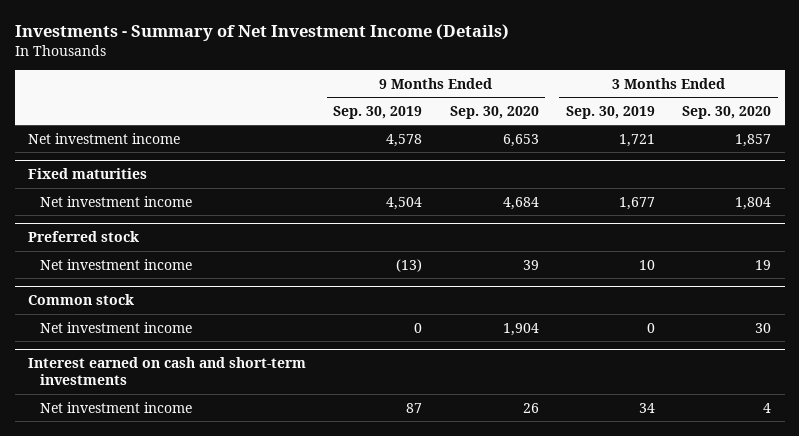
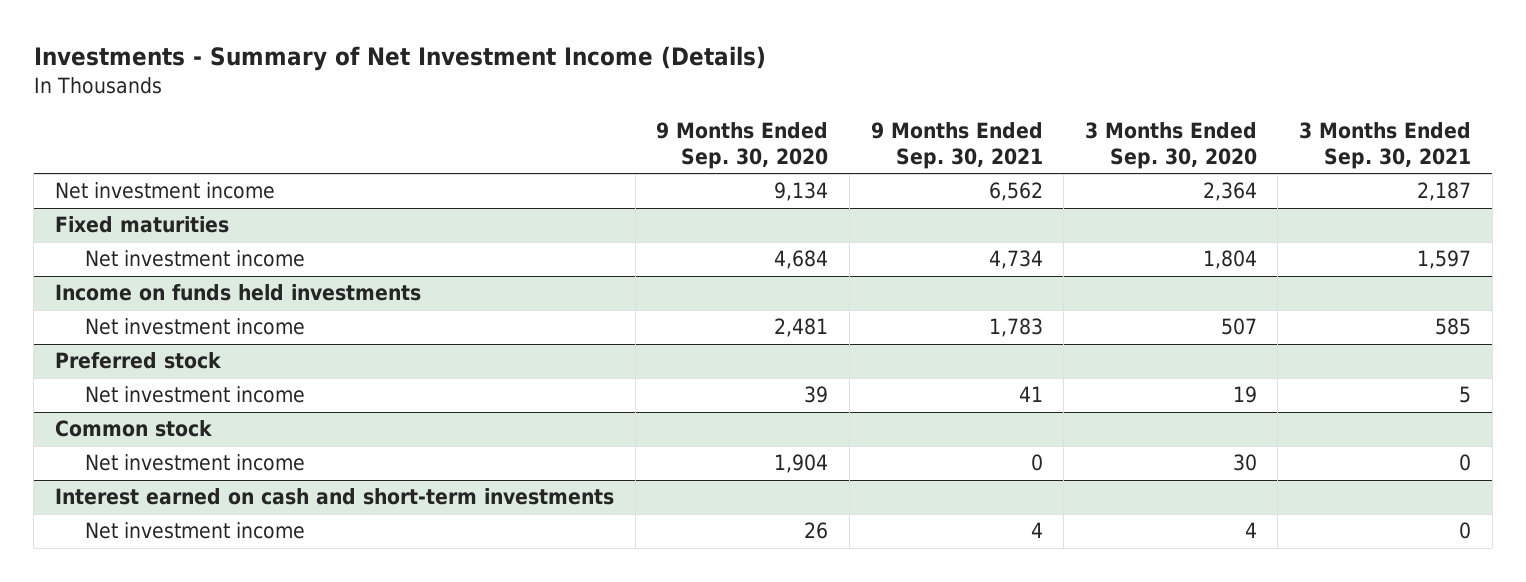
- | 9 Months Ended Sep. 30, 2019 | 9 Months Ended Sep. 30, 2020 | 3 Months Ended Sep. 30, 2019 | 3 Months Ended Sep. 30, 2020
+ | 9 Months Ended Sep. 30, 2020 | 9 Months Ended Sep. 30, 2021 | 3 Months Ended Sep. 30, 2020 | 3 Months Ended Sep. 30, 2021
- Net investment income | 4,578 | 6,653 | 1,721 | 1,857
+ Net investment income | 9,134 | 6,562 | 2,364 | 2,187
+ Income on funds held investments
+ Net investment income | 2,481 | 1,783 | 507 | 585

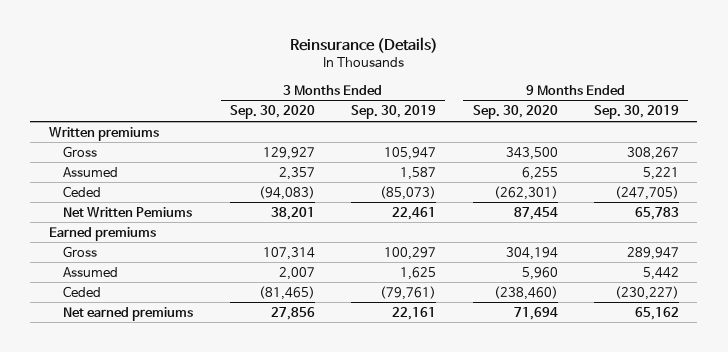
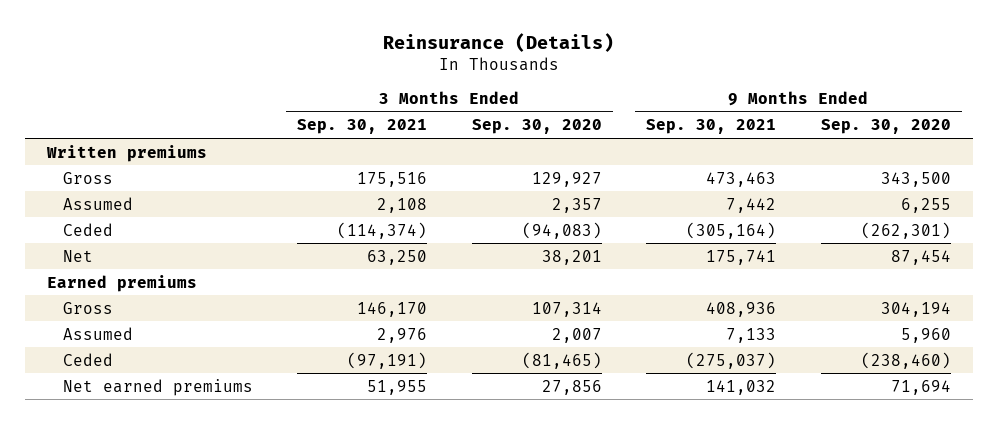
- | 3 Months Ended Sep. 30, 2020 | 3 Months Ended Sep. 30, 2019 | 9 Months Ended Sep. 30, 2020 | 9 Months Ended Sep. 30, 2019
+ | 3 Months Ended Sep. 30, 2021 | 3 Months Ended Sep. 30, 2020 | 9 Months Ended Sep. 30, 2021 | 9 Months Ended Sep. 30, 2020
- Net Written Pemiums | 38,201 | 22,461 | 87,454 | 65,783
+ Net | 63,250 | 38,201 | 175,741 | 87,454

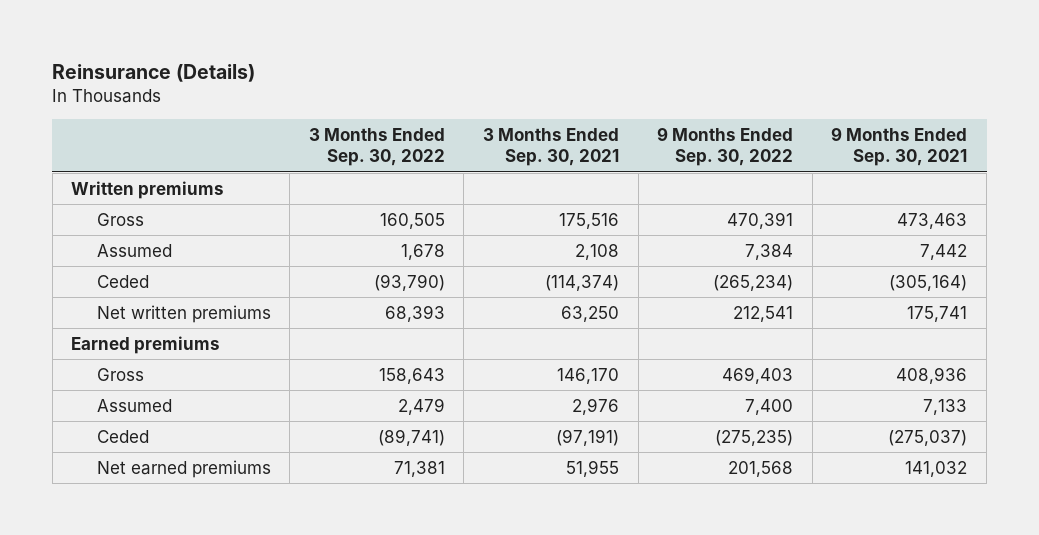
- | 3 Months Ended Sep. 30, 2021 | 3 Months Ended Sep. 30, 2020 | 9 Months Ended Sep. 30, 2021 | 9 Months Ended Sep. 30, 2020
+ | 3 Months Ended Sep. 30, 2022 | 3 Months Ended Sep. 30, 2021 | 9 Months Ended Sep. 30, 2022 | 9 Months Ended Sep. 30, 2021
- Net | 63,250 | 38,201 | 175,741 | 87,454
+ Net written premiums | 68,393 | 63,250 | 212,541 | 175,741

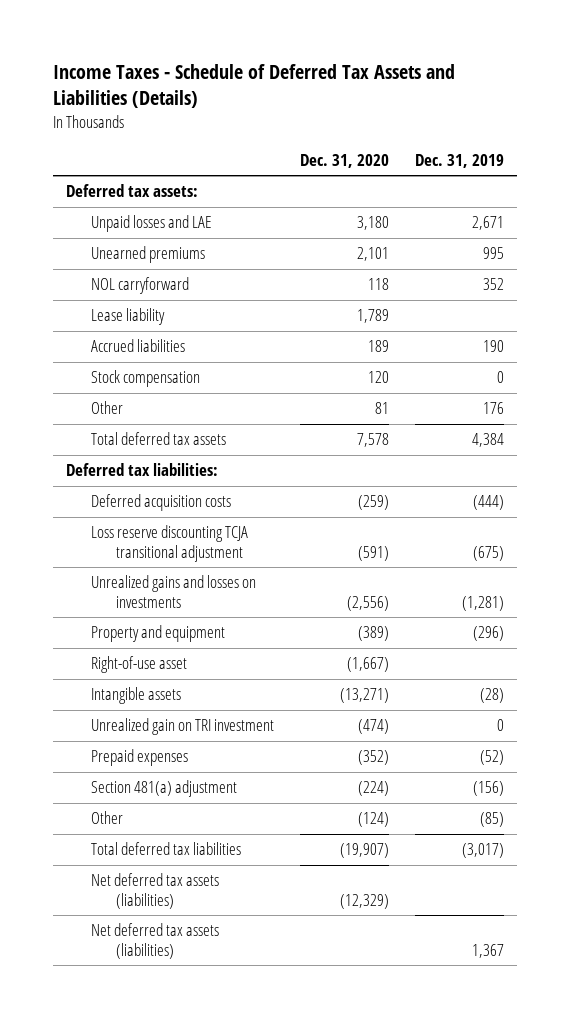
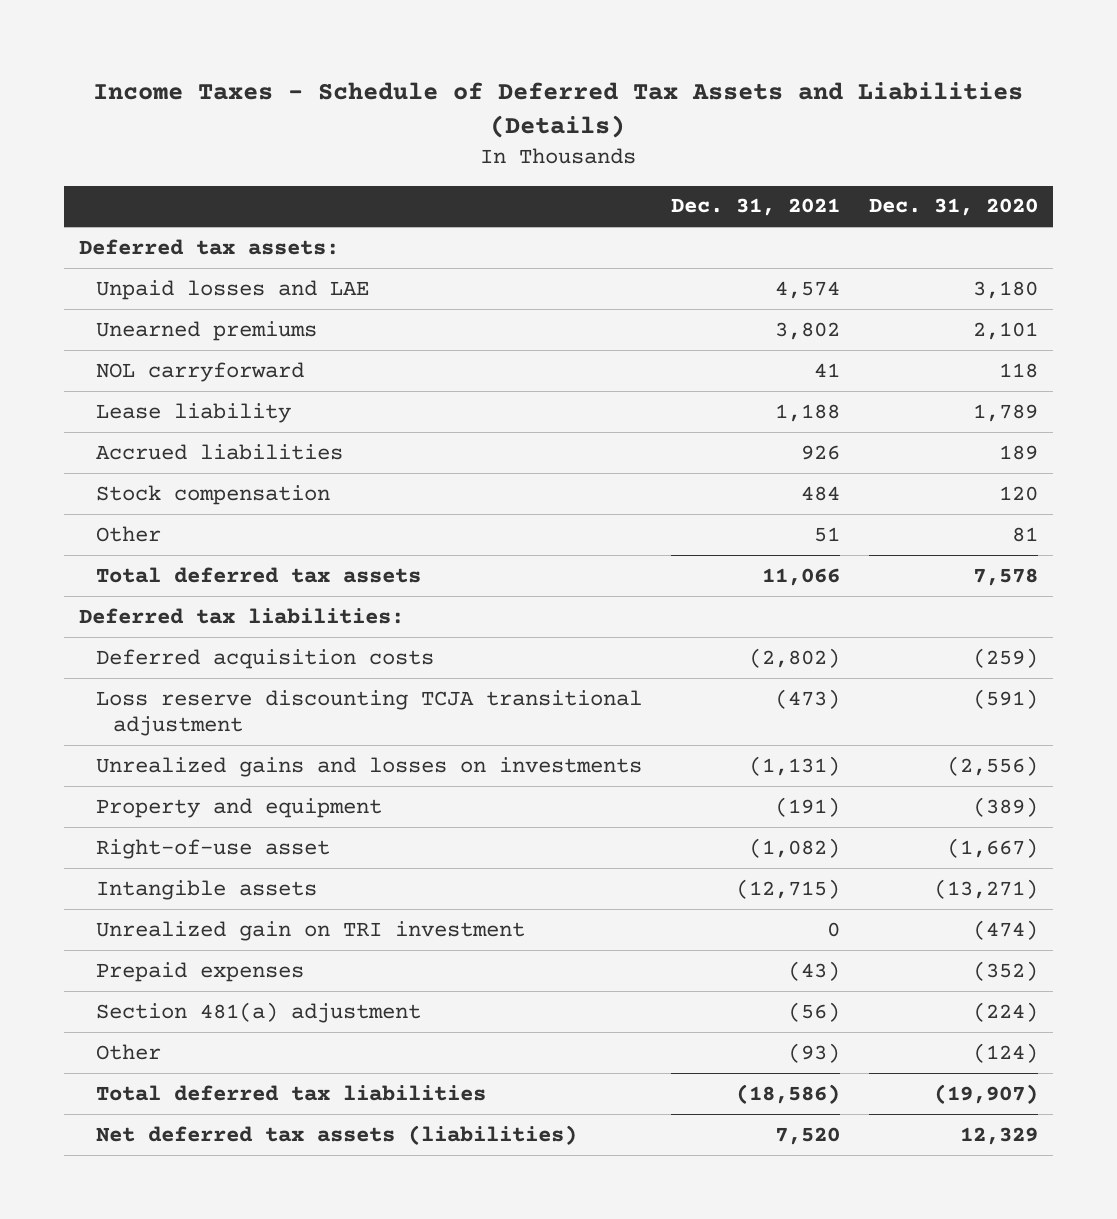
- | Dec. 31, 2020 | Dec. 31, 2019
+ | Dec. 31, 2021 | Dec. 31, 2020
- Net deferred tax assets (liabilities) | (12,329) |
- Net deferred tax assets (liabilities) | | 1,367
+ Net deferred tax assets (liabilities) | 7,520 | 12,329

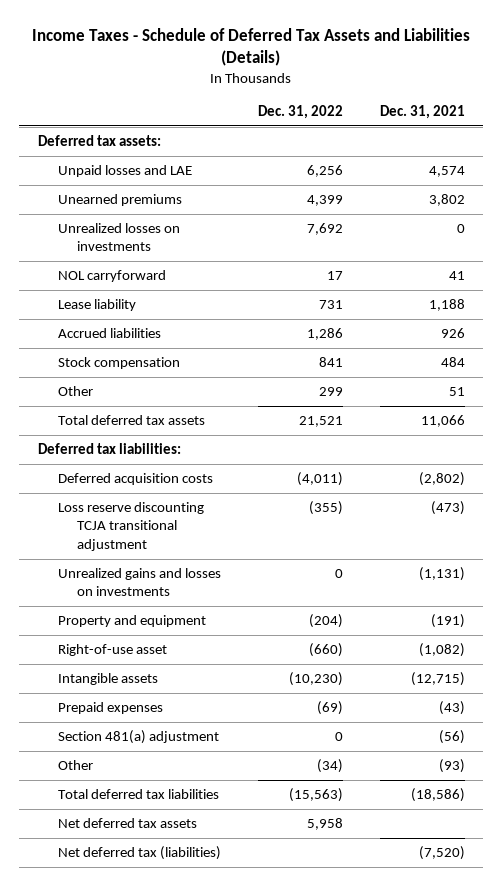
- | Dec. 31, 2021 | Dec. 31, 2020
+ | Dec. 31, 2022 | Dec. 31, 2021
+ Unrealized losses on investments | 7,692 | 0
- Unrealized gain on TRI investment | 0 | (474)
- Net deferred tax assets (liabilities) | 7,520 | 12,329
+ Net deferred tax assets | 5,958 |
+ Net deferred tax (liabilities) | | (7,520)

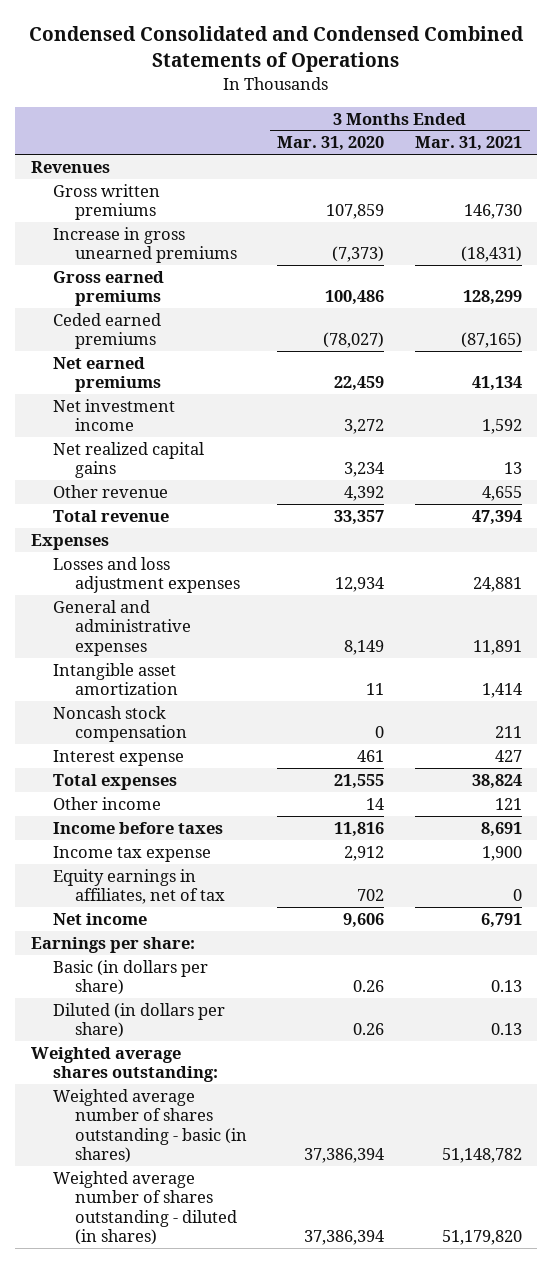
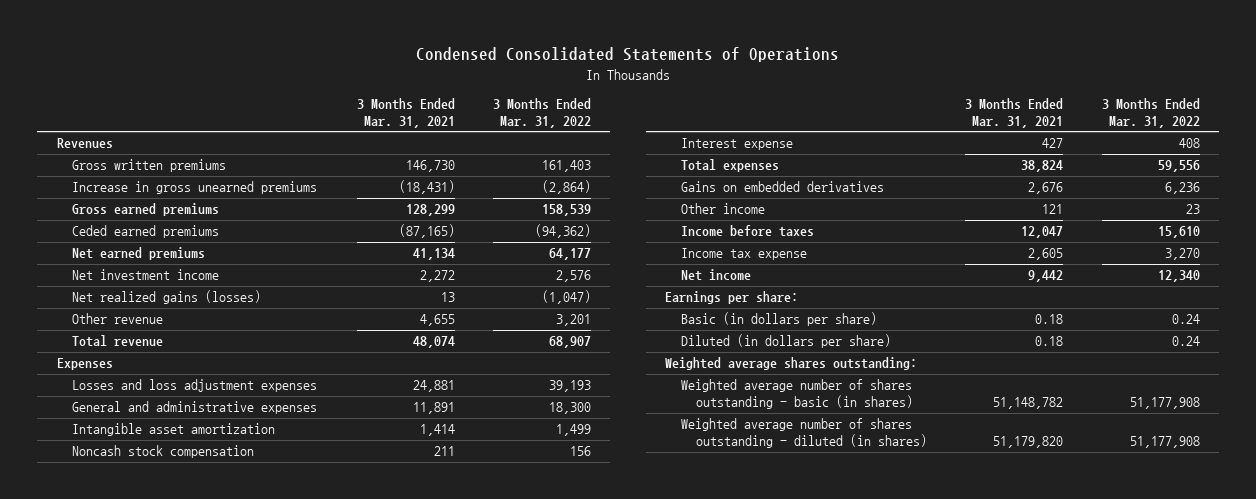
- Condensed Consolidated and Condensed Combined Statements of Operations
+ Condensed Consolidated Statements of Operations
- | 3 Months Ended Mar. 31, 2020 | 3 Months Ended Mar. 31, 2021
+ | 3 Months Ended Mar. 31, 2021 | 3 Months Ended Mar. 31, 2022
- Net investment income | 3,272 | 1,592
- Net realized capital gains | 3,234 | 13
+ Net investment income | 2,272 | 2,576
+ Net realized gains (losses) | 13 | (1,047)
- Total revenue | 33,357 | 47,394
+ Total revenue | 48,074 | 68,907
+ Gains on embedded derivatives | 2,676 | 6,236
- Income before taxes | 11,816 | 8,691
- Income tax expense | 2,912 | 1,900
- Equity earnings in affiliates, net of tax | 702 | 0
- Net income | 9,606 | 6,791
+ Income before taxes | 12,047 | 15,610
+ Income tax expense | 2,605 | 3,270
+ Net income | 9,442 | 12,340
- Basic (in dollars per share) | 0.26 | 0.13
- Diluted (in dollars per share) | 0.26 | 0.13
+ Basic (in dollars per share) | 0.18 | 0.24
+ Diluted (in dollars per share) | 0.18 | 0.24

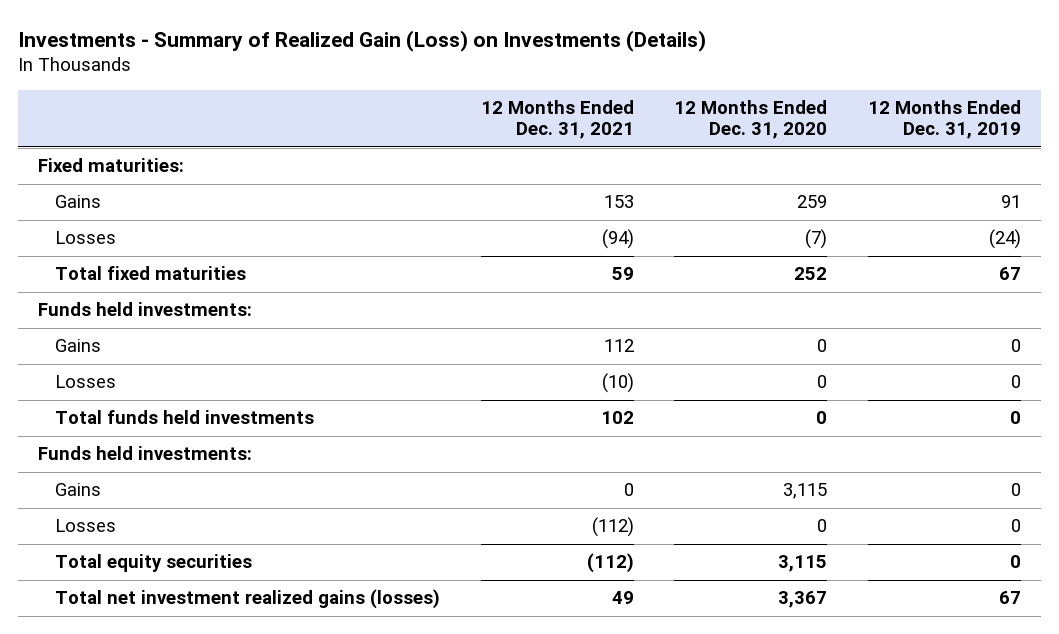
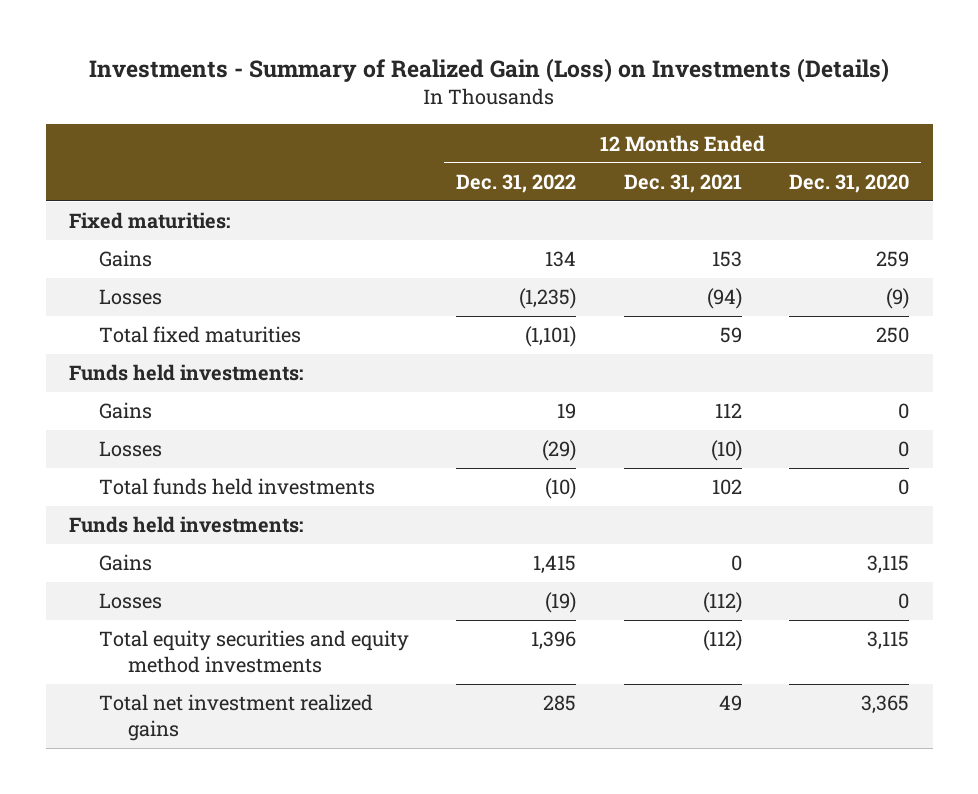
- | 12 Months Ended Dec. 31, 2021 | 12 Months Ended Dec. 31, 2020 | 12 Months Ended Dec. 31, 2019
+ | 12 Months Ended Dec. 31, 2022 | 12 Months Ended Dec. 31, 2021 | 12 Months Ended Dec. 31, 2020
- Losses | (94) | (7) | (24)
- Total fixed maturities | 59 | 252 | 67
+ Losses | (1,235) | (94) | (9)
+ Total fixed maturities | (1,101) | 59 | 250
- Total equity securities | (112) | 3,115 | 0
- Total net investment realized gains (losses) | 49 | 3,367 | 67
+ Total equity securities and equity method investments | 1,396 | (112) | 3,115
+ Total net investment realized gains | 285 | 49 | 3,365

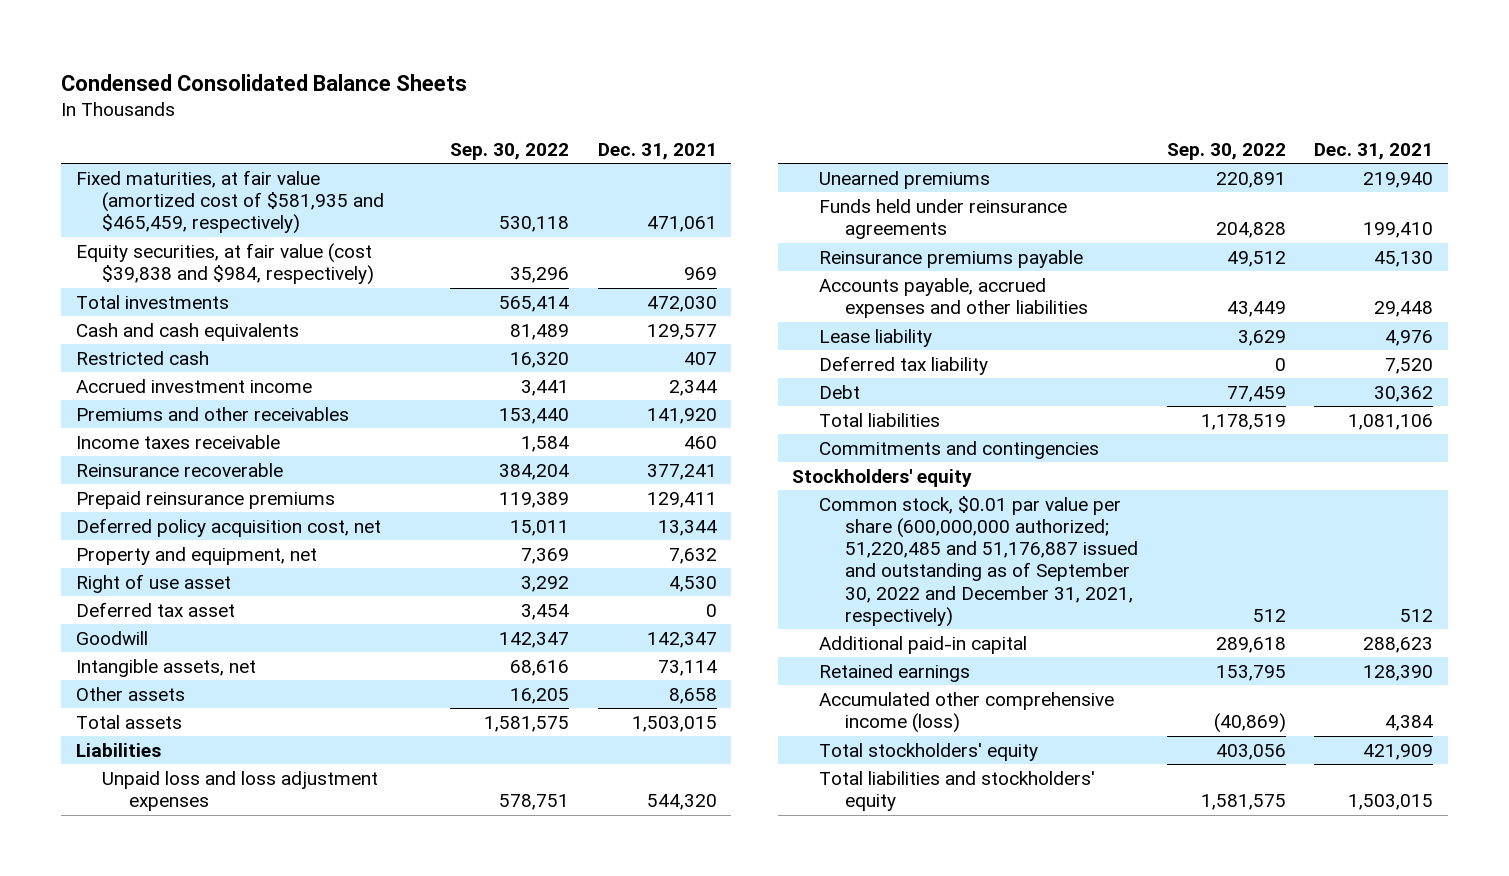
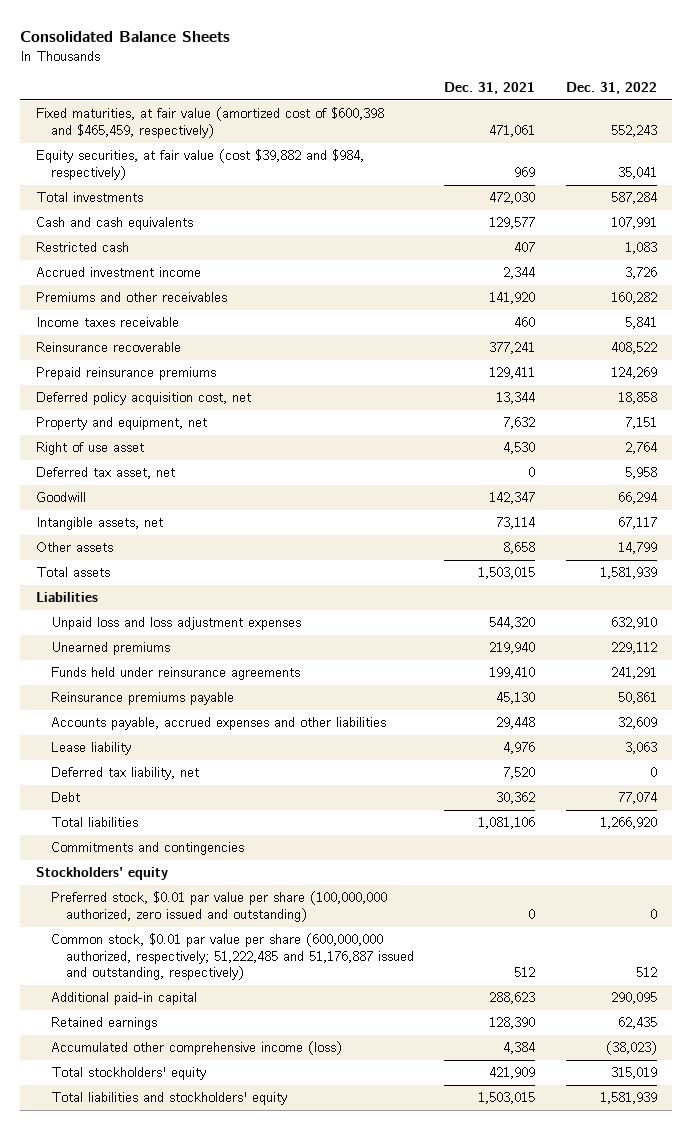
- Condensed Consolidated Balance Sheets
+ Consolidated Balance Sheets
- | Sep. 30, 2022 | Dec. 31, 2021
+ | Dec. 31, 2021 | Dec. 31, 2022
- Fixed maturities, at fair value (amortized cost of $581,935 and $465,459, respectively) | 530,118 | 471,061
- Equity securities, at fair value (cost $39,838 and $984, respectively) | 35,296 | 969
+ Fixed maturities, at fair value (amortized cost of $600,398 and $465,459, respectively) | 471,061 | 552,243
+ Equity securities, at fair value (cost $39,882 and $984, respectively) | 969 | 35,041
- Deferred tax asset | 3,454 | 0
+ Deferred tax asset, net | 0 | 5,958
- Deferred tax liability | 0 | 7,520
+ Deferred tax liability, net | 7,520 | 0
- Common stock, $0.01 par value per share (600,000,000 authorized; 51,220,485 and 51,176,887 issued and outstanding as of September 30, 2022 and December 31, 2021, respectively) | 512 | 512
+ Preferred stock, $0.01 par value per share (100,000,000 authorized, zero issued and outstanding) | 0 | 0
+ Common stock, $0.01 par value per share (600,000,000 authorized, respectively; 51,222,485 and 51,176,887 issued and outstanding, respectively) | 512 | 512

